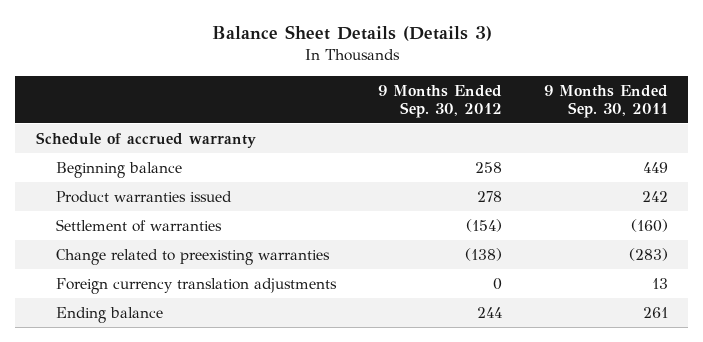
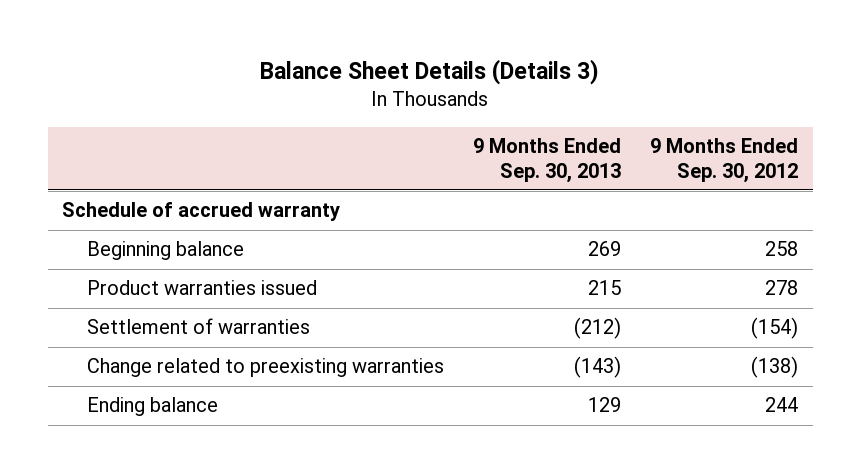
- | 9 Months Ended Sep. 30, 2012 | 9 Months Ended Sep. 30, 2011
+ | 9 Months Ended Sep. 30, 2013 | 9 Months Ended Sep. 30, 2012
- Foreign currency translation adjustments | 0 | 13

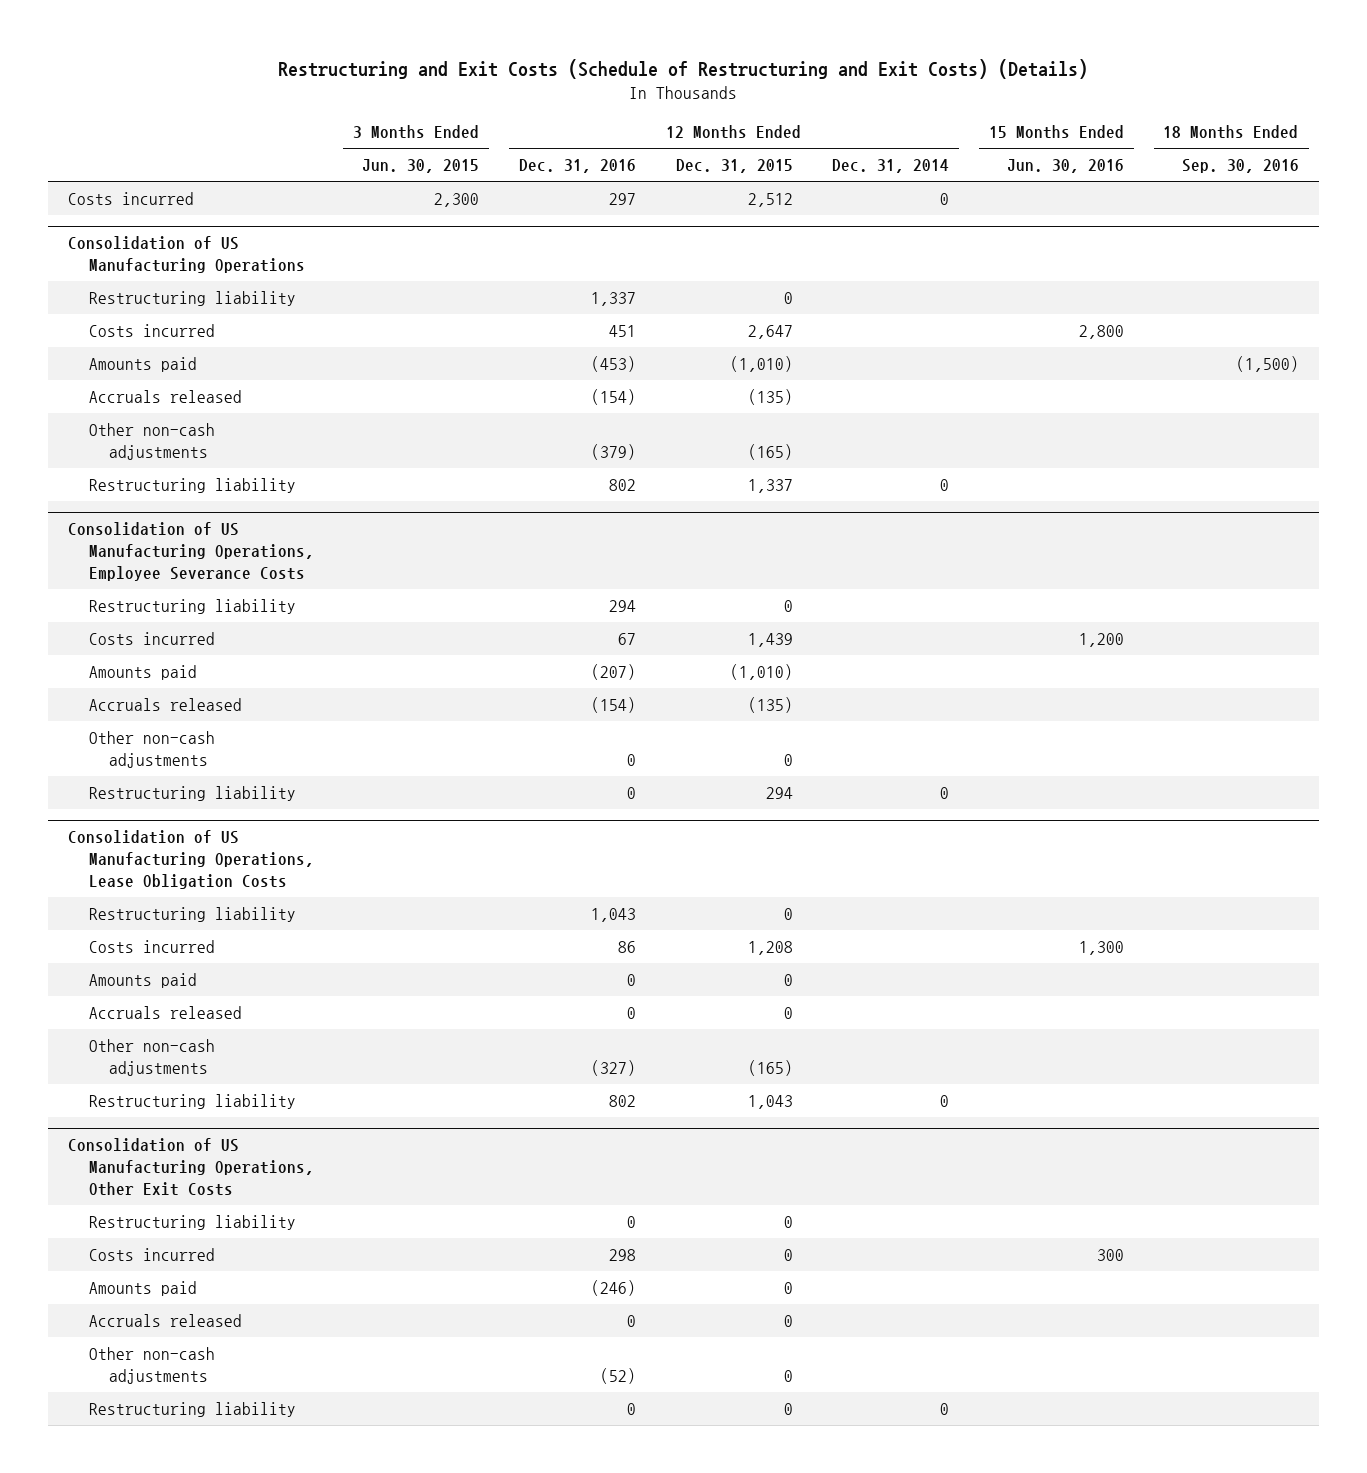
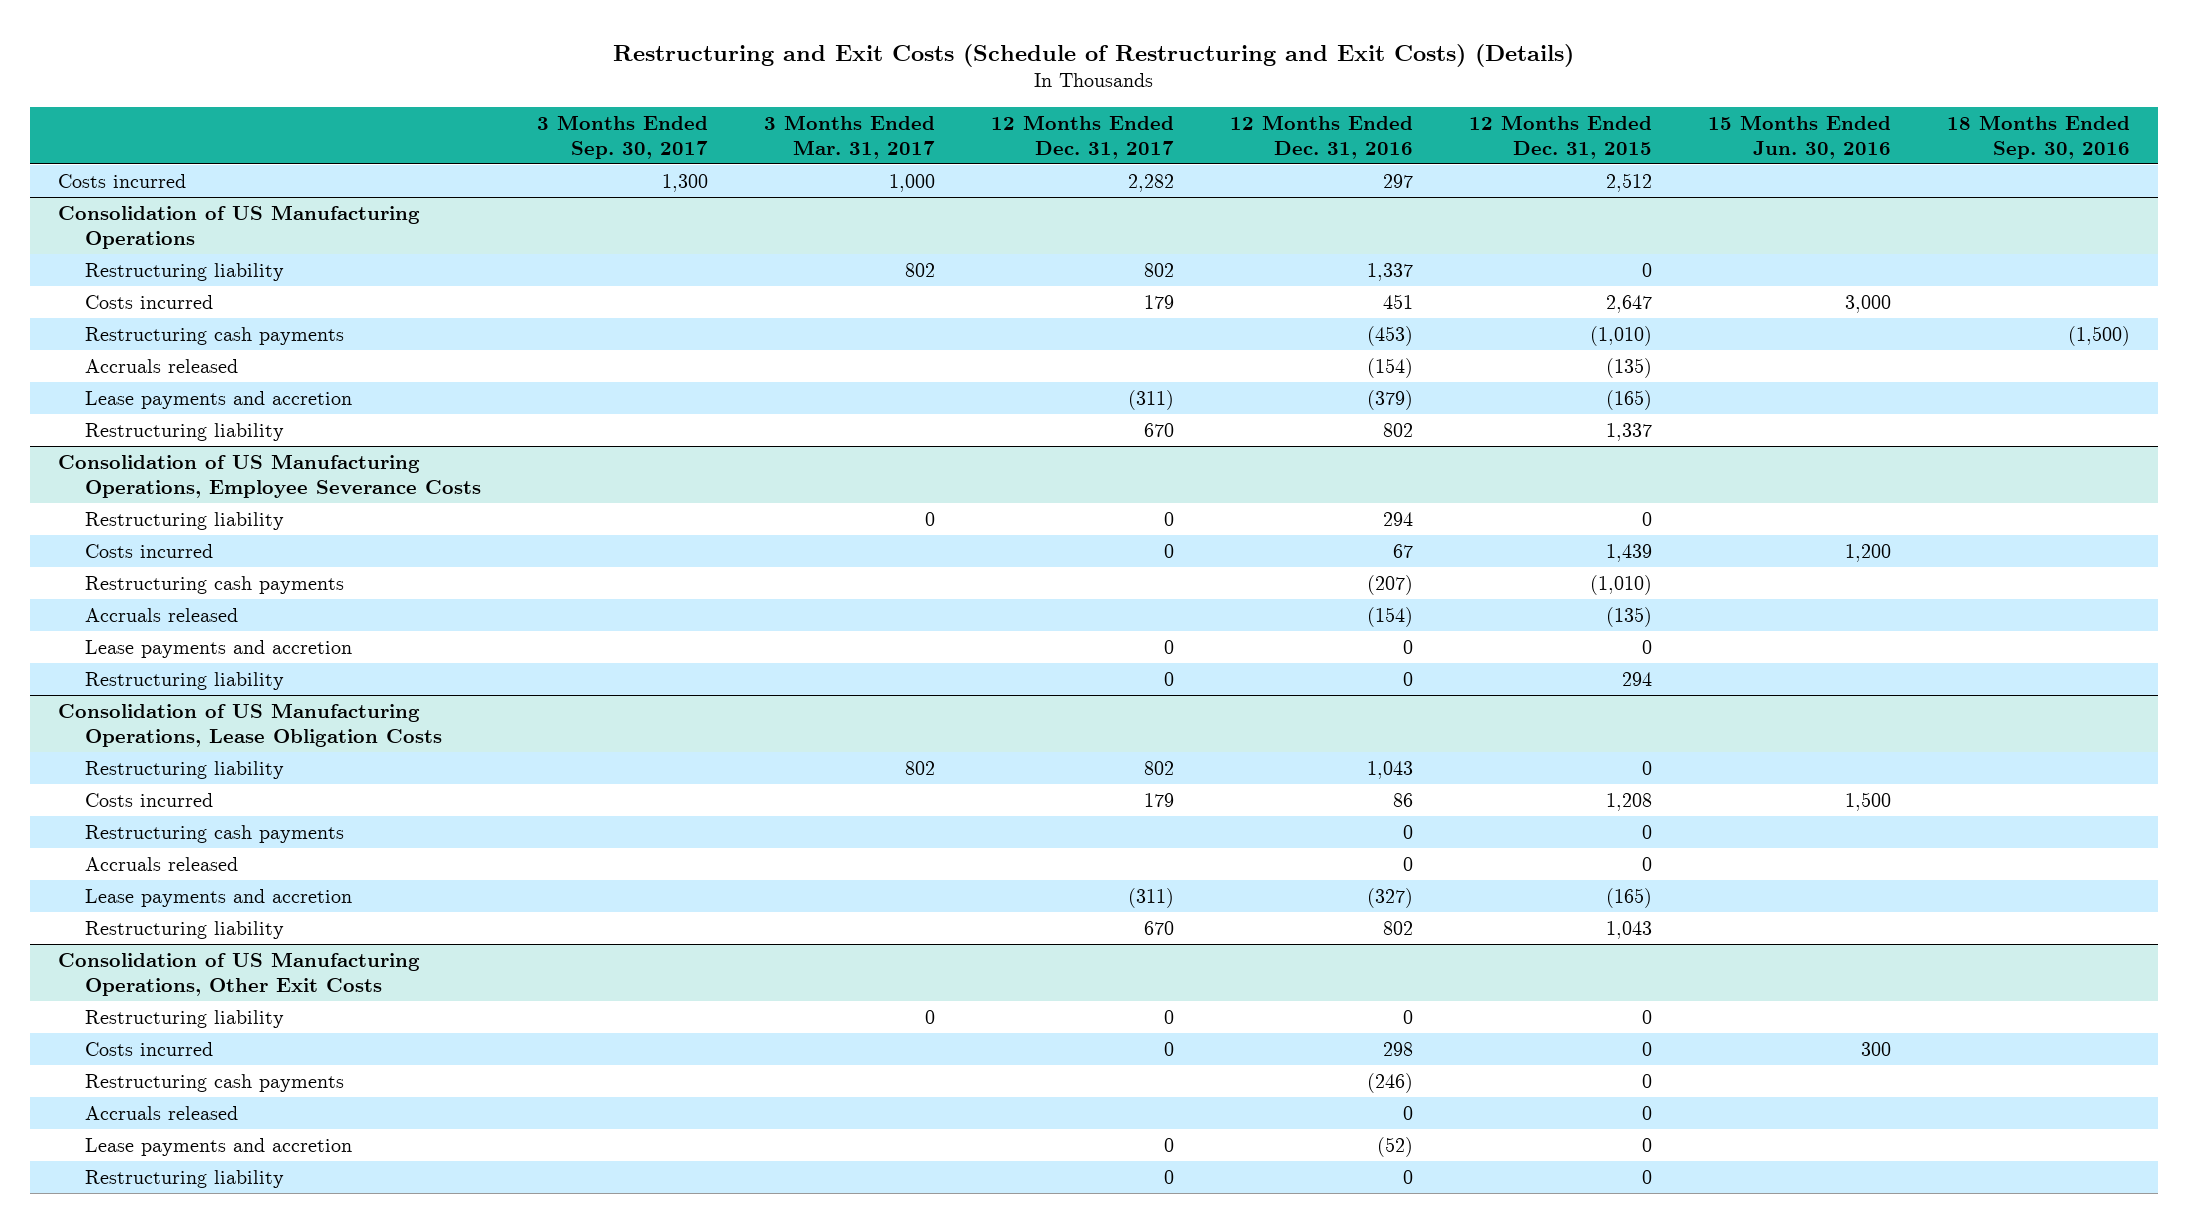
- | 3 Months Ended Jun. 30, 2015 | 12 Months Ended Dec. 31, 2016 | 12 Months Ended Dec. 31, 2015 | 12 Months Ended Dec. 31, 2014 | 15 Months Ended Jun. 30, 2016 | 18 Months Ended Sep. 30, 2016
+ | 3 Months Ended Sep. 30, 2017 | 3 Months Ended Mar. 31, 2017 | 12 Months Ended Dec. 31, 2017 | 12 Months Ended Dec. 31, 2016 | 12 Months Ended Dec. 31, 2015 | 15 Months Ended Jun. 30, 2016 | 18 Months Ended Sep. 30, 2016
@ Consolidation of US Manufacturing Operations
- Costs incurred | | 451 | 2,647 | | 2,800 |
- Amounts paid | | (453) | (1,010) | | | (1,500)
+ Costs incurred | | | 179 | 451 | 2,647 | 3,000 |
+ Restructuring cash payments | | | | (453) | (1,010) | | (1,500)
- Other non-cash adjustments | | (379) | (165) | | |
+ Lease payments and accretion | | | (311) | (379) | (165) | |
@ Consolidation of US Manufacturing Operations, Employee Severance Costs
- Amounts paid | | (207) | (1,010) | | |
+ Restructuring cash payments | | | | (207) | (1,010) | |
- Other non-cash adjustments | | 0 | 0 | | |
+ Lease payments and accretion | | | 0 | 0 | 0 | |
@ Consolidation of US Manufacturing Operations, Lease Obligation Costs
- Costs incurred | | 86 | 1,208 | | 1,300 |
- Amounts paid | | 0 | 0 | | |
+ Costs incurred | | | 179 | 86 | 1,208 | 1,500 |
+ Restructuring cash payments | | | | 0 | 0 | |
- Other non-cash adjustments | | (327) | (165) | | |
+ Lease payments and accretion | | | (311) | (327) | (165) | |
@ Consolidation of US Manufacturing Operations, Other Exit Costs
- Amounts paid | | (246) | 0 | | |
+ Restructuring cash payments | | | | (246) | 0 | |
- Other non-cash adjustments | | (52) | 0 | | |
+ Lease payments and accretion | | | 0 | (52) | 0 | |

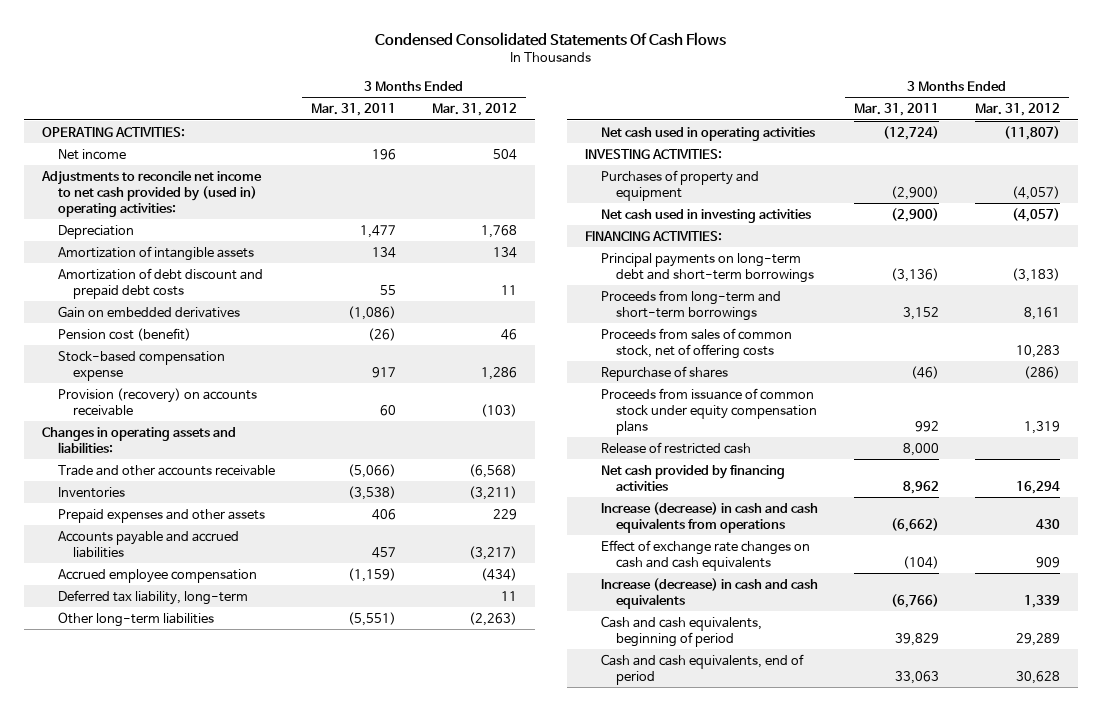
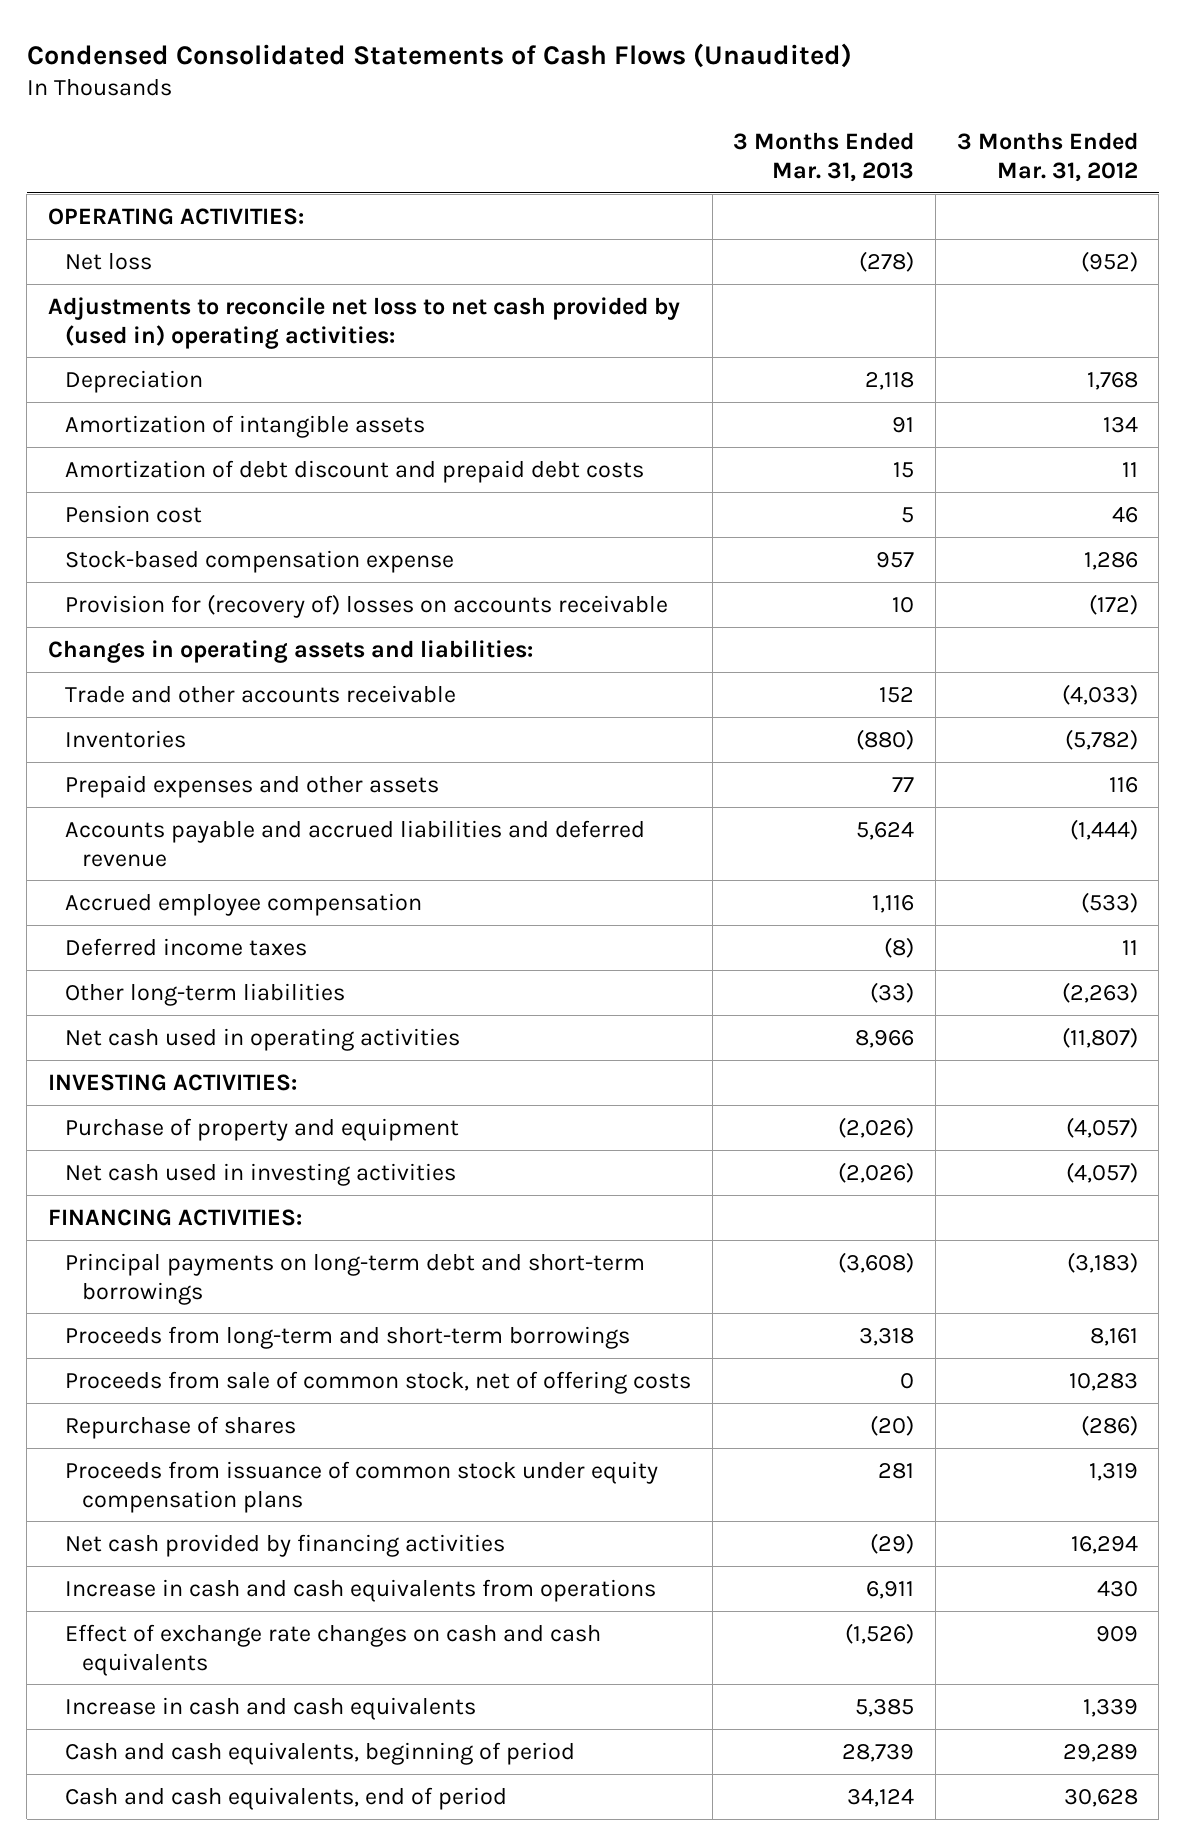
- Condensed Consolidated Statements Of Cash Flows
+ Condensed Consolidated Statements of Cash Flows (Unaudited)
- | 3 Months Ended Mar. 31, 2011 | 3 Months Ended Mar. 31, 2012
+ | 3 Months Ended Mar. 31, 2013 | 3 Months Ended Mar. 31, 2012
- Net income | 196 | 504
- Adjustments to reconcile net income to net cash provided by (used in) operating activities:
+ Net loss | (278) | (952)
+ Adjustments to reconcile net loss to net cash provided by (used in) operating activities:
- Gain on embedded derivatives | (1,086) |
- Pension cost (benefit) | (26) | 46
+ Pension cost | 5 | 46
- Provision (recovery) on accounts receivable | 60 | (103)
+ Provision for (recovery of) losses on accounts receivable | 10 | (172)
- Trade and other accounts receivable | (5,066) | (6,568)
- Inventories | (3,538) | (3,211)
- Prepaid expenses and other assets | 406 | 229
- Accounts payable and accrued liabilities | 457 | (3,217)
- Accrued employee compensation | (1,159) | (434)
- Deferred tax liability, long-term | | 11
+ Trade and other accounts receivable | 152 | (4,033)
+ Inventories | (880) | (5,782)
+ Prepaid expenses and other assets | 77 | 116
+ Accounts payable and accrued liabilities and deferred revenue | 5,624 | (1,444)
+ Accrued employee compensation | 1,116 | (533)
+ Deferred income taxes | (8) | 11
- Purchases of property and equipment | (2,900) | (4,057)
+ Purchase of property and equipment | (2,026) | (4,057)
- Proceeds from sales of common stock, net of offering costs | | 10,283
+ Proceeds from sale of common stock, net of offering costs | 0 | 10,283
- Release of restricted cash | 8,000 |
- Increase (decrease) in cash and cash equivalents from operations | (6,662) | 430
+ Increase in cash and cash equivalents from operations | 6,911 | 430
- Increase (decrease) in cash and cash equivalents | (6,766) | 1,339
+ Increase in cash and cash equivalents | 5,385 | 1,339

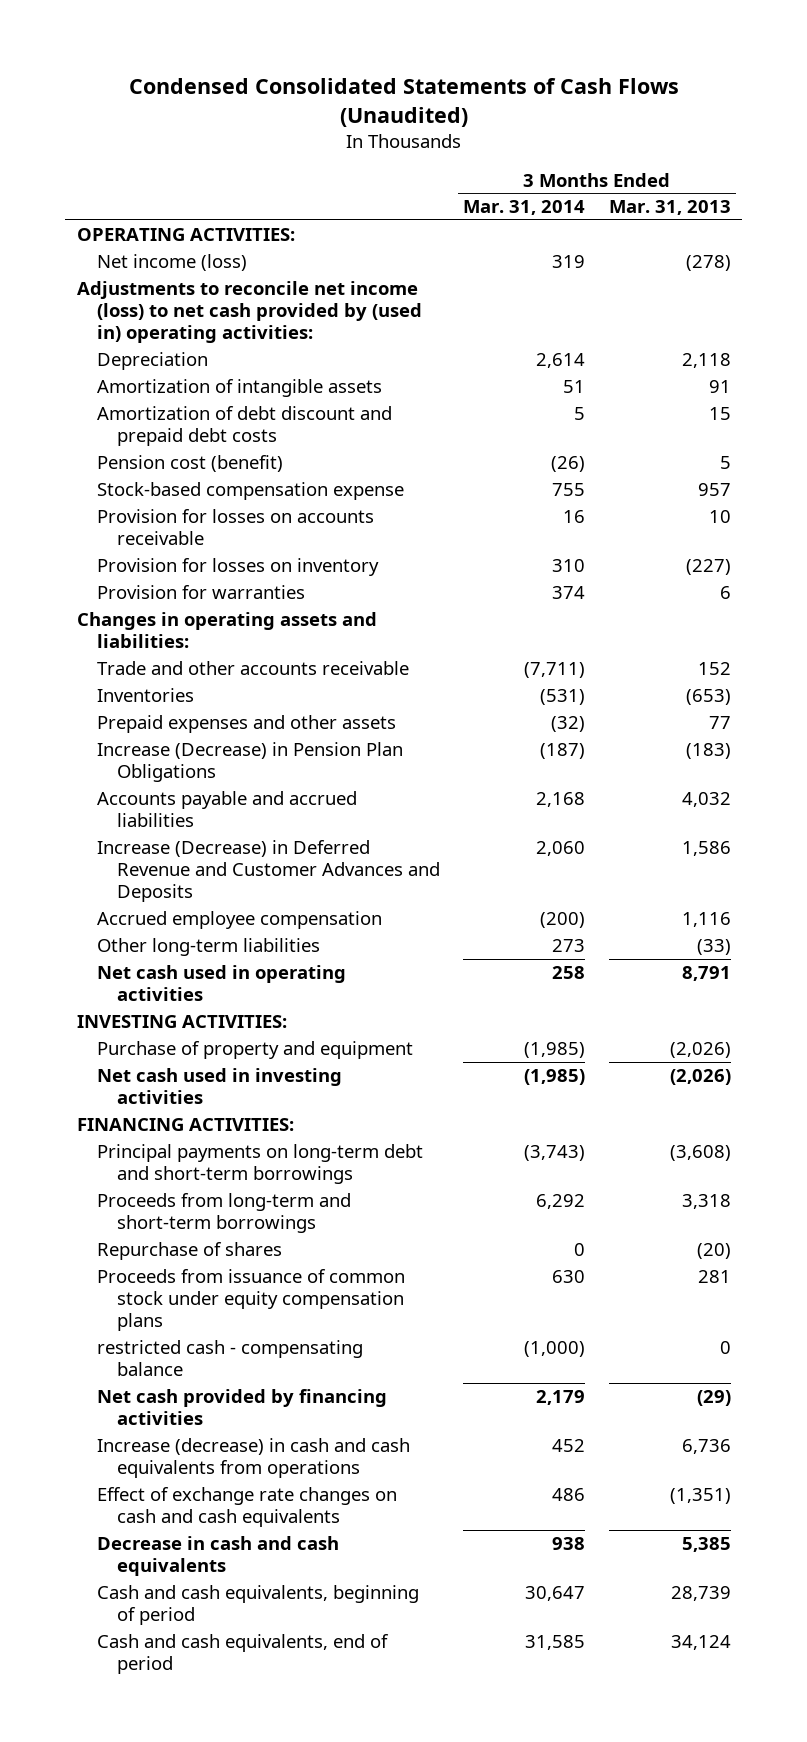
- | 3 Months Ended Mar. 31, 2013 | 3 Months Ended Mar. 31, 2012
+ | 3 Months Ended Mar. 31, 2014 | 3 Months Ended Mar. 31, 2013
- Net loss | (278) | (952)
- Adjustments to reconcile net loss to net cash provided by (used in) operating activities:
+ Net income (loss) | 319 | (278)
+ Adjustments to reconcile net income (loss) to net cash provided by (used in) operating activities:
- Pension cost | 5 | 46
+ Pension cost (benefit) | (26) | 5
- Provision for (recovery of) losses on accounts receivable | 10 | (172)
+ Provision for losses on accounts receivable | 16 | 10
+ Provision for losses on inventory | 310 | (227)
+ Provision for warranties | 374 | 6
- Inventories | (880) | (5,782)
+ Inventories | (531) | (653)
- Accounts payable and accrued liabilities and deferred revenue | 5,624 | (1,444)
+ Increase (Decrease) in Pension Plan Obligations | (187) | (183)
+ Accounts payable and accrued liabilities | 2,168 | 4,032
+ Increase (Decrease) in Deferred Revenue and Customer Advances and Deposits | 2,060 | 1,586
- Deferred income taxes | (8) | 11
- Net cash used in operating activities | 8,966 | (11,807)
+ Net cash used in operating activities | 258 | 8,791
- Proceeds from sale of common stock, net of offering costs | 0 | 10,283
+ restricted cash - compensating balance | (1,000) | 0
- Increase in cash and cash equivalents from operations | 6,911 | 430
- Effect of exchange rate changes on cash and cash equivalents | (1,526) | 909
- Increase in cash and cash equivalents | 5,385 | 1,339
+ Increase (decrease) in cash and cash equivalents from operations | 452 | 6,736
+ Effect of exchange rate changes on cash and cash equivalents | 486 | (1,351)
+ Decrease in cash and cash equivalents | 938 | 5,385

